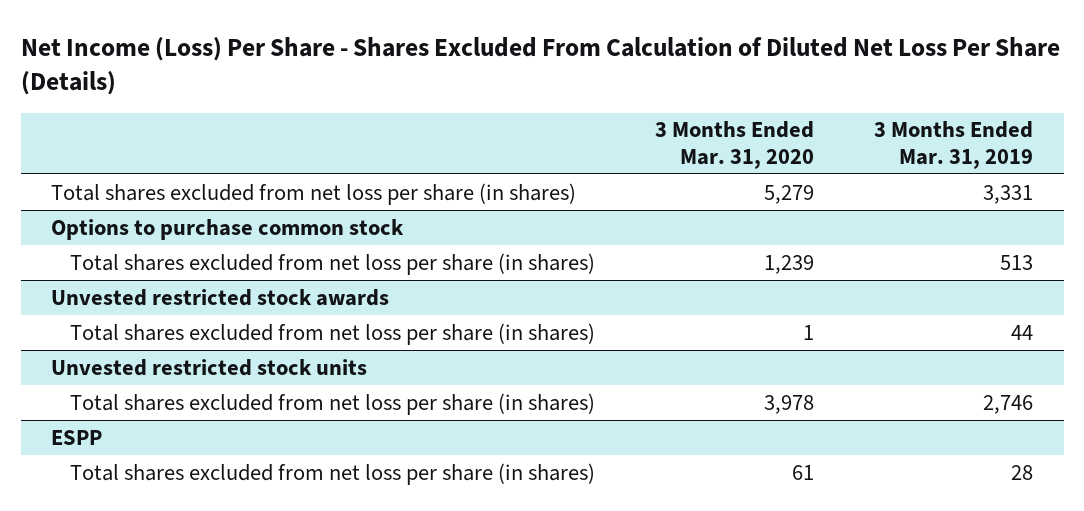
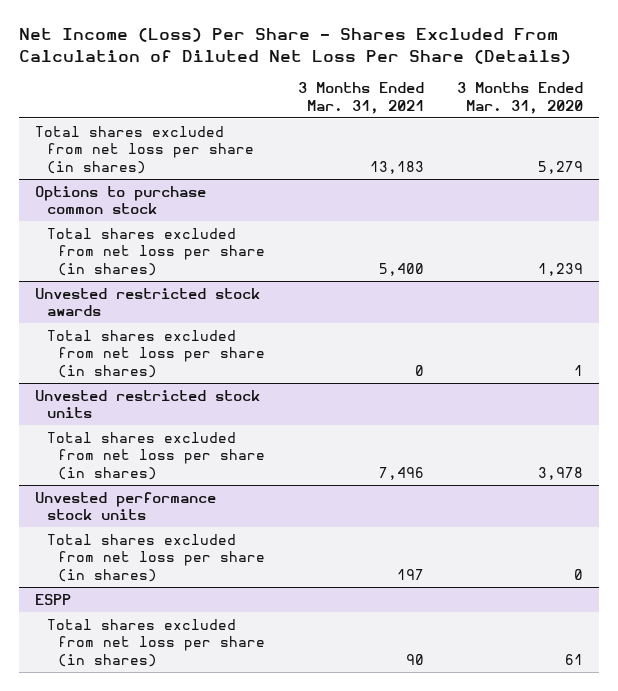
- | 3 Months Ended Mar. 31, 2020 | 3 Months Ended Mar. 31, 2019
+ | 3 Months Ended Mar. 31, 2021 | 3 Months Ended Mar. 31, 2020
+ Unvested performance stock units
+ Total shares excluded from net loss per share (in shares) | 197 | 0

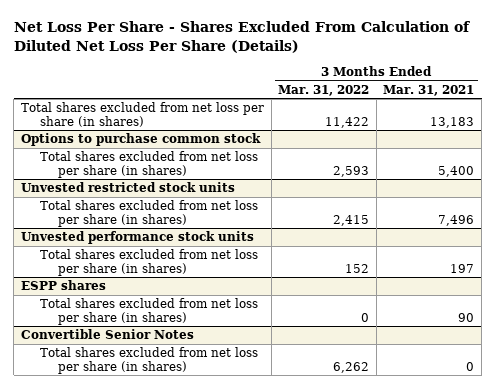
- Net Income (Loss) Per Share - Shares Excluded From Calculation of Diluted Net Loss Per Share (Details)
+ Net Loss Per Share - Shares Excluded From Calculation of Diluted Net Loss Per Share (Details)
- | 3 Months Ended Mar. 31, 2021 | 3 Months Ended Mar. 31, 2020
+ | 3 Months Ended Mar. 31, 2022 | 3 Months Ended Mar. 31, 2021
- Unvested restricted stock awards
- Total shares excluded from net loss per share (in shares) | 0 | 1
- ESPP
+ ESPP shares
+ Convertible Senior Notes
+ Total shares excluded from net loss per share (in shares) | 6,262 | 0

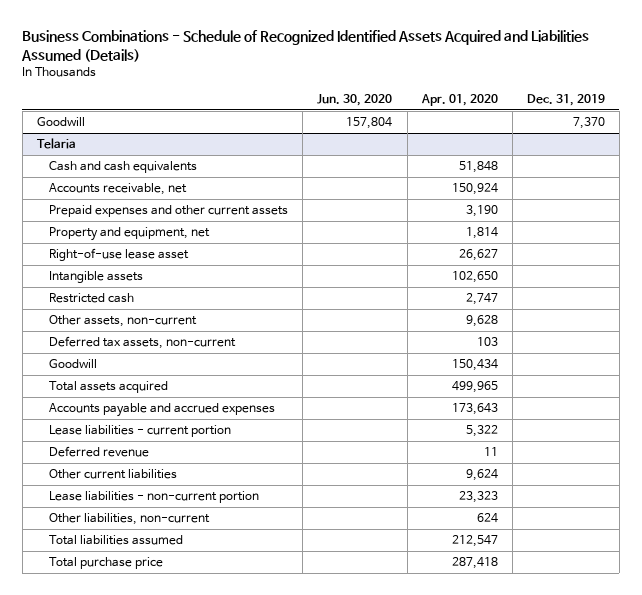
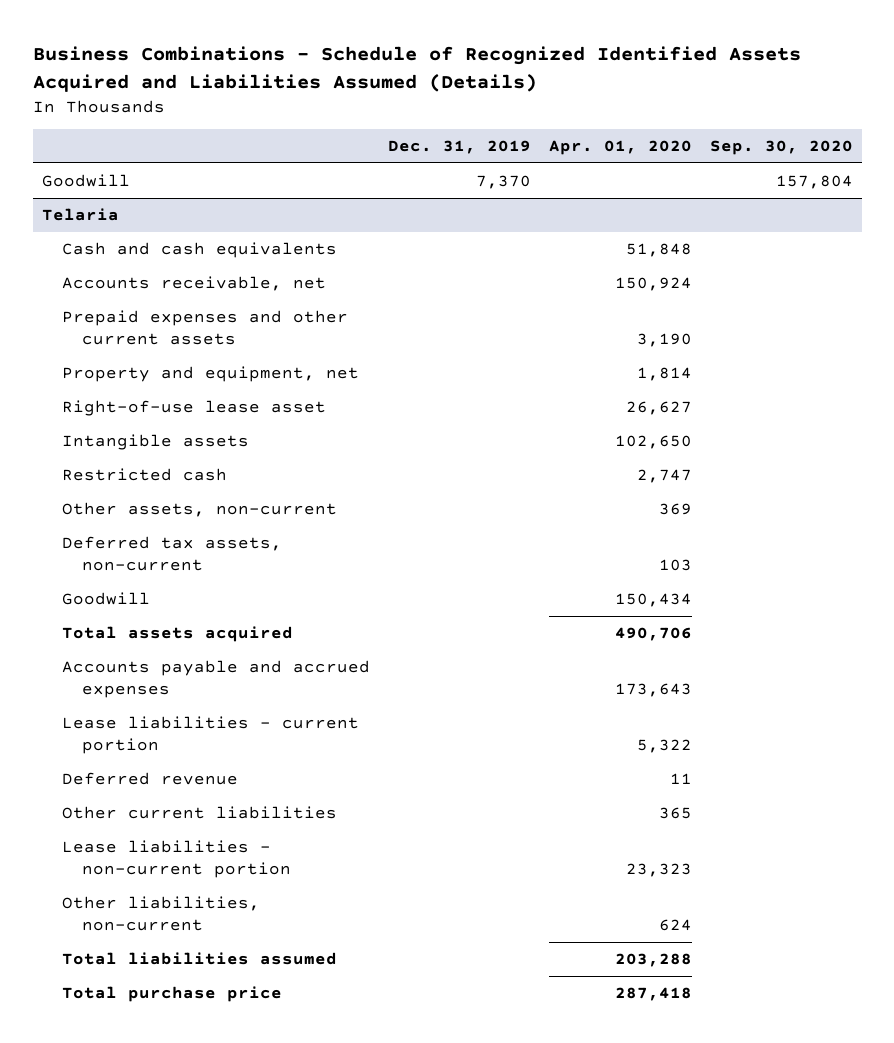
- | Jun. 30, 2020 | Apr. 01, 2020 | Dec. 31, 2019
+ | Dec. 31, 2019 | Apr. 01, 2020 | Sep. 30, 2020
@ Telaria
- Other assets, non-current | | 9,628 |
+ Other assets, non-current | | 369 |
- Total assets acquired | | 499,965 |
+ Total assets acquired | | 490,706 |
- Other current liabilities | | 9,624 |
+ Other current liabilities | | 365 |
- Total liabilities assumed | | 212,547 |
+ Total liabilities assumed | | 203,288 |

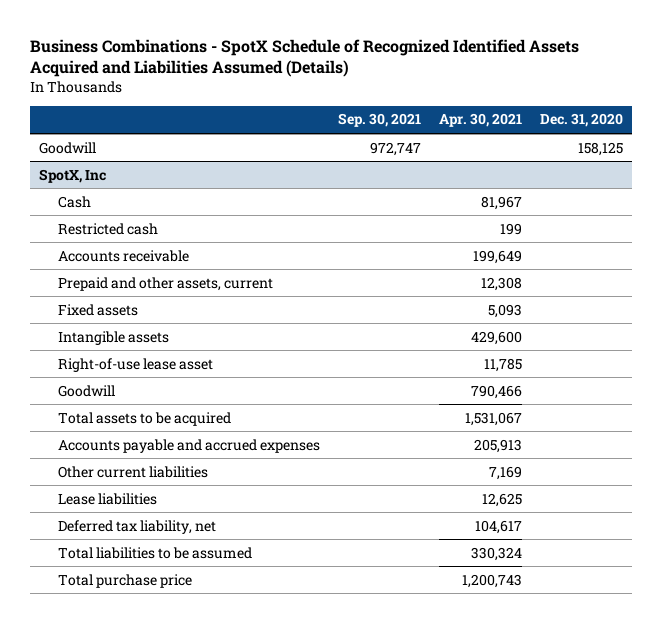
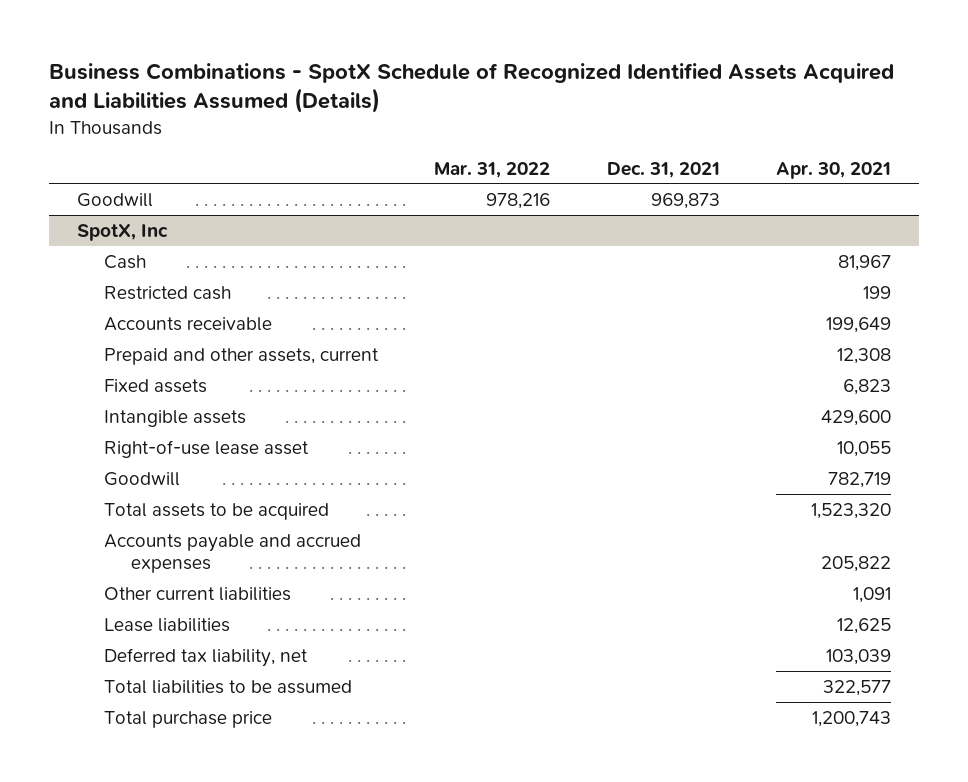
- | Sep. 30, 2021 | Apr. 30, 2021 | Dec. 31, 2020
+ | Mar. 31, 2022 | Dec. 31, 2021 | Apr. 30, 2021
@ SpotX, Inc
- Fixed assets | | 5,093 |
+ Fixed assets | | | 6,823
- Right-of-use lease asset | | 11,785 |
- Goodwill | | 790,466 |
- Total assets to be acquired | | 1,531,067 |
- Accounts payable and accrued expenses | | 205,913 |
- Other current liabilities | | 7,169 |
+ Right-of-use lease asset | | | 10,055
+ Goodwill | | | 782,719
+ Total assets to be acquired | | | 1,523,320
+ Accounts payable and accrued expenses | | | 205,822
+ Other current liabilities | | | 1,091
- Deferred tax liability, net | | 104,617 |
- Total liabilities to be assumed | | 330,324 |
+ Deferred tax liability, net | | | 103,039
+ Total liabilities to be assumed | | | 322,577

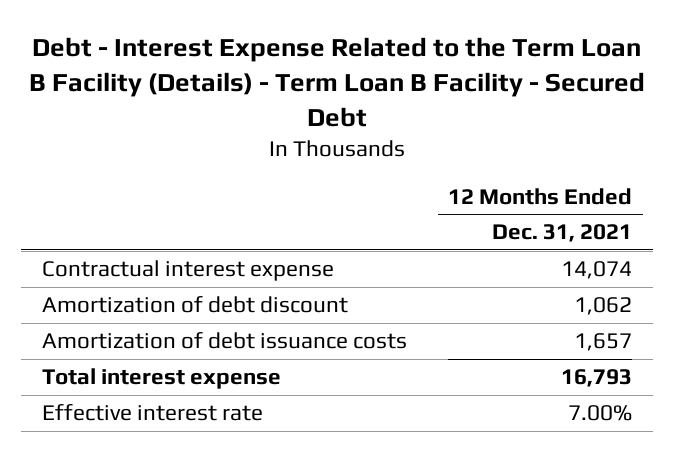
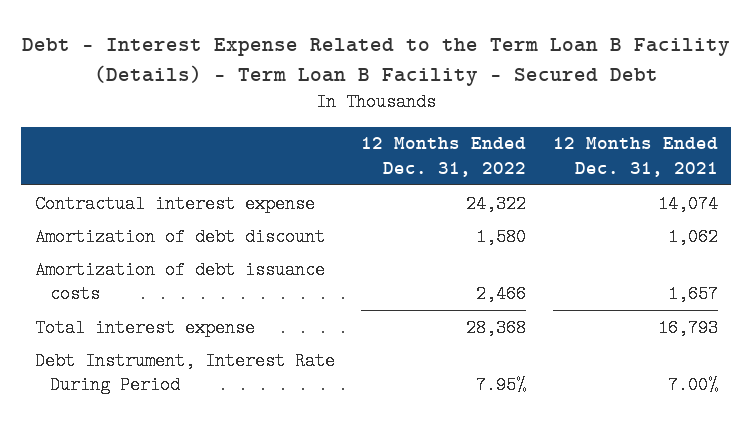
- | 12 Months Ended Dec. 31, 2021
+ | 12 Months Ended Dec. 31, 2022 | 12 Months Ended Dec. 31, 2021
- Effective interest rate | 7.00%
+ Debt Instrument, Interest Rate During Period | 7.95% | 7.00%

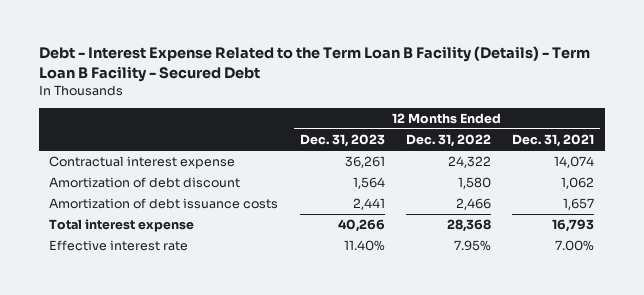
- | 12 Months Ended Dec. 31, 2022 | 12 Months Ended Dec. 31, 2021
+ | 12 Months Ended Dec. 31, 2023 | 12 Months Ended Dec. 31, 2022 | 12 Months Ended Dec. 31, 2021
- Debt Instrument, Interest Rate During Period | 7.95% | 7.00%
+ Effective interest rate | 11.40% | 7.95% | 7.00%

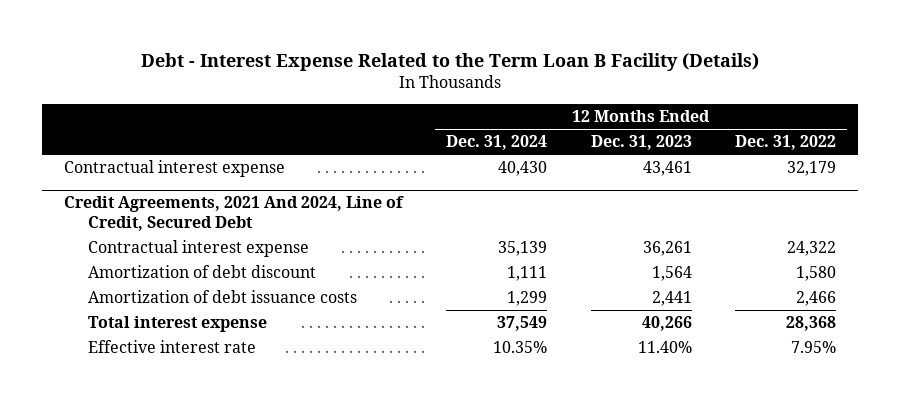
- Debt - Interest Expense Related to the Term Loan B Facility (Details) - Term Loan B Facility - Secured Debt
+ Debt - Interest Expense Related to the Term Loan B Facility (Details)
- | 12 Months Ended Dec. 31, 2023 | 12 Months Ended Dec. 31, 2022 | 12 Months Ended Dec. 31, 2021
+ | 12 Months Ended Dec. 31, 2024 | 12 Months Ended Dec. 31, 2023 | 12 Months Ended Dec. 31, 2022
+ Contractual interest expense | 40,430 | 43,461 | 32,179
+ Credit Agreements, 2021 And 2024, Line of Credit, Secured Debt

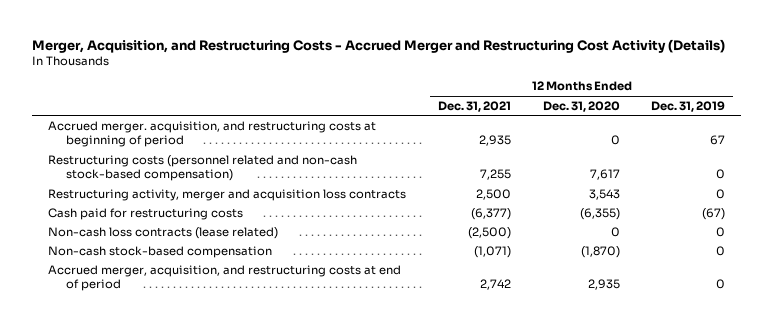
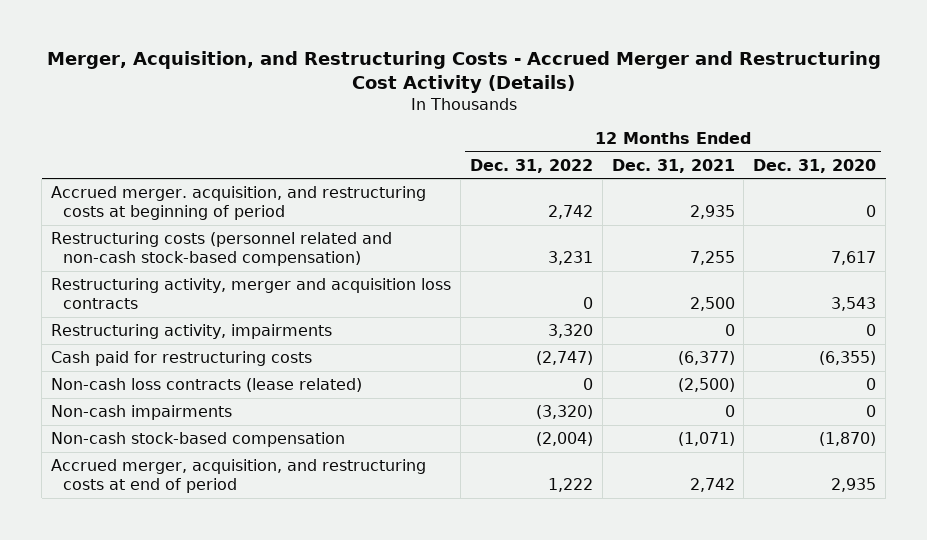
- | 12 Months Ended Dec. 31, 2021 | 12 Months Ended Dec. 31, 2020 | 12 Months Ended Dec. 31, 2019
+ | 12 Months Ended Dec. 31, 2022 | 12 Months Ended Dec. 31, 2021 | 12 Months Ended Dec. 31, 2020
+ Restructuring activity, impairments | 3,320 | 0 | 0
+ Non-cash impairments | (3,320) | 0 | 0

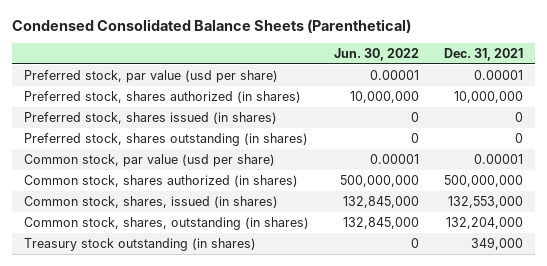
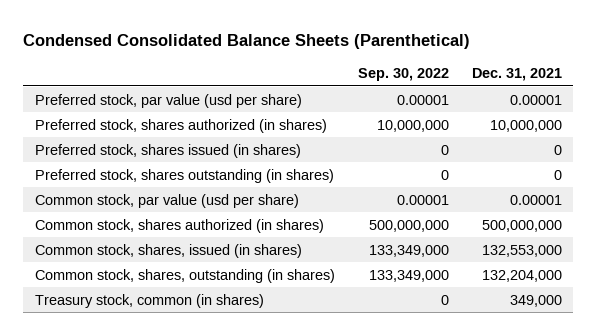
- | Jun. 30, 2022 | Dec. 31, 2021
+ | Sep. 30, 2022 | Dec. 31, 2021
- Treasury stock outstanding (in shares) | 0 | 349,000
+ Treasury stock, common (in shares) | 0 | 349,000

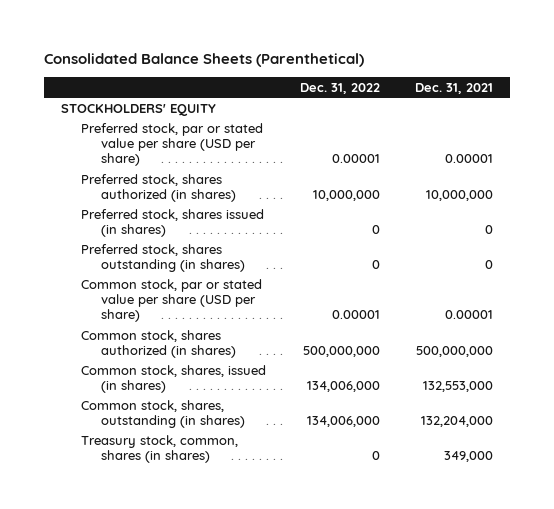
- Condensed Consolidated Balance Sheets (Parenthetical)
+ Consolidated Balance Sheets (Parenthetical)
- | Sep. 30, 2022 | Dec. 31, 2021
+ | Dec. 31, 2022 | Dec. 31, 2021
- Preferred stock, par value (usd per share) | 0.00001 | 0.00001
+ STOCKHOLDERS' EQUITY
+ Preferred stock, par or stated value per share (USD per share) | 0.00001 | 0.00001
- Common stock, par value (usd per share) | 0.00001 | 0.00001
+ Common stock, par or stated value per share (USD per share) | 0.00001 | 0.00001
- Treasury stock, common (in shares) | 0 | 349,000
+ Treasury stock, common, shares (in shares) | 0 | 349,000

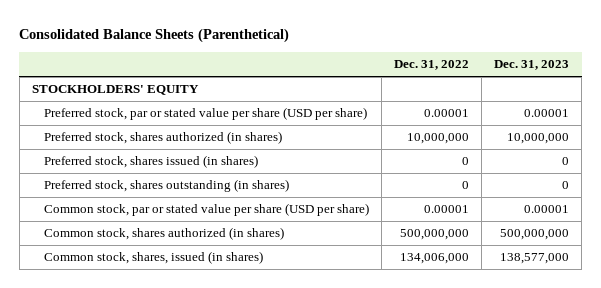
- | Dec. 31, 2022 | Dec. 31, 2021
+ | Dec. 31, 2022 | Dec. 31, 2023
- Common stock, shares, outstanding (in shares) | 134,006,000 | 132,204,000
- Treasury stock, common, shares (in shares) | 0 | 349,000

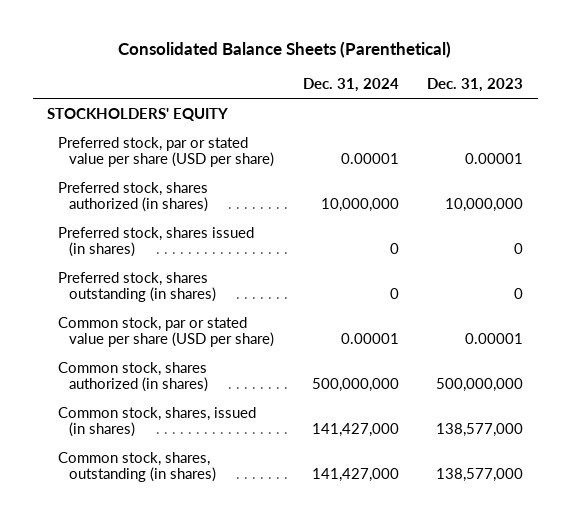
- | Dec. 31, 2022 | Dec. 31, 2023
+ | Dec. 31, 2024 | Dec. 31, 2023
+ Common stock, shares, outstanding (in shares) | 141,427,000 | 138,577,000

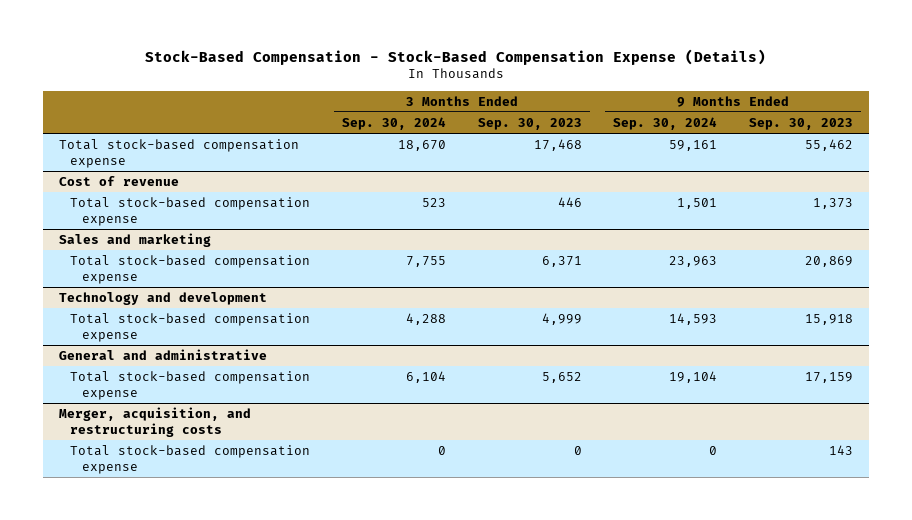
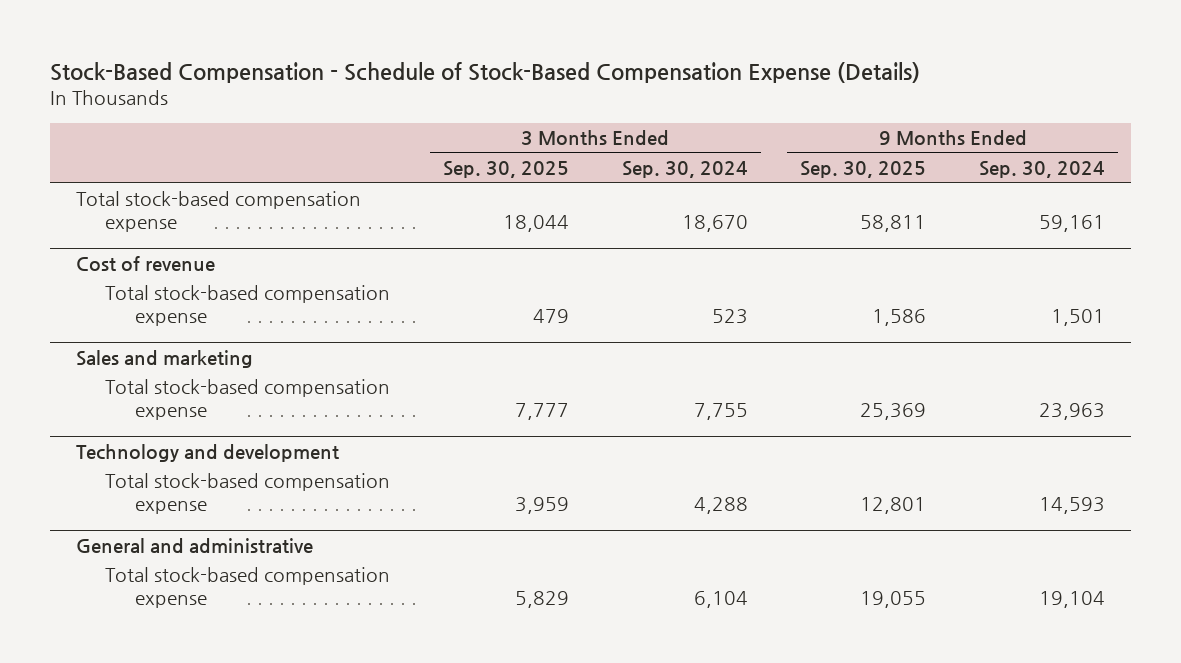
- Stock-Based Compensation - Stock-Based Compensation Expense (Details)
+ Stock-Based Compensation - Schedule of Stock-Based Compensation Expense (Details)
- | 3 Months Ended Sep. 30, 2024 | 3 Months Ended Sep. 30, 2023 | 9 Months Ended Sep. 30, 2024 | 9 Months Ended Sep. 30, 2023
+ | 3 Months Ended Sep. 30, 2025 | 3 Months Ended Sep. 30, 2024 | 9 Months Ended Sep. 30, 2025 | 9 Months Ended Sep. 30, 2024
- Merger, acquisition, and restructuring costs
- Total stock-based compensation expense | 0 | 0 | 0 | 143

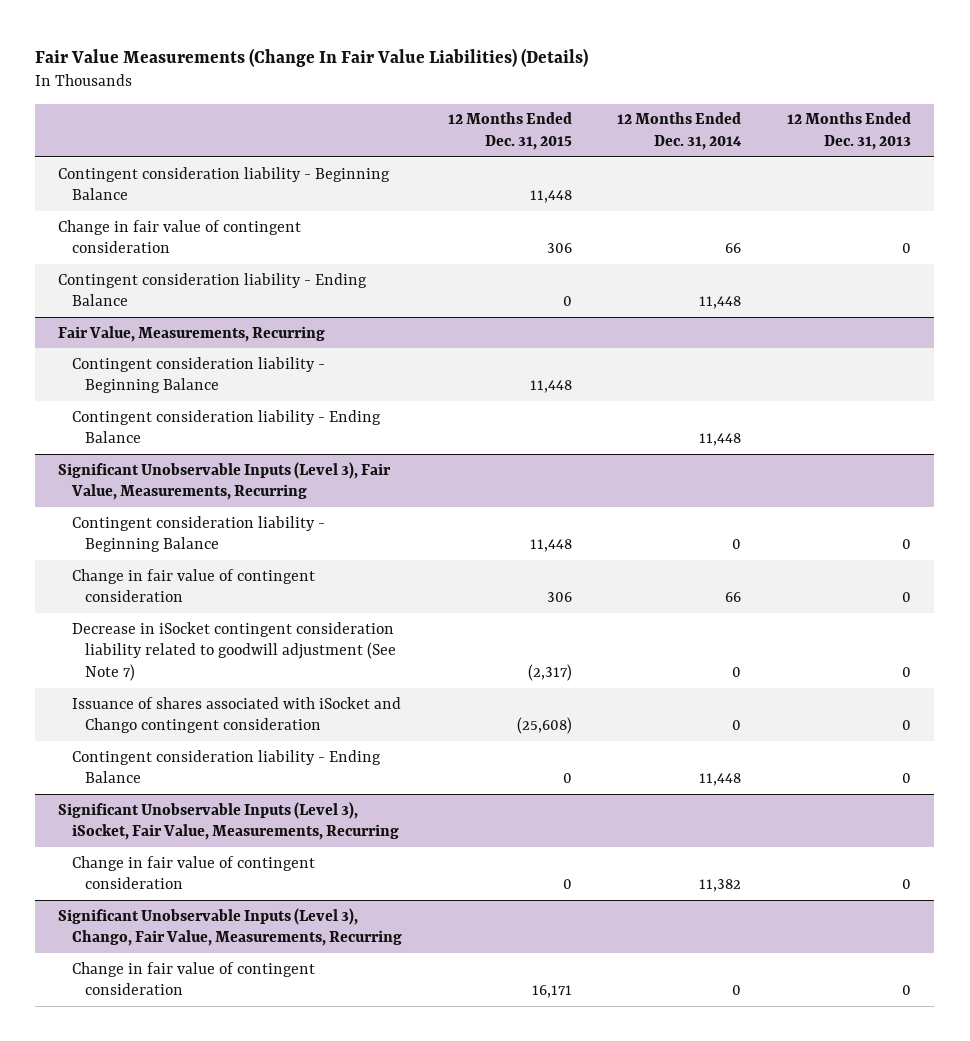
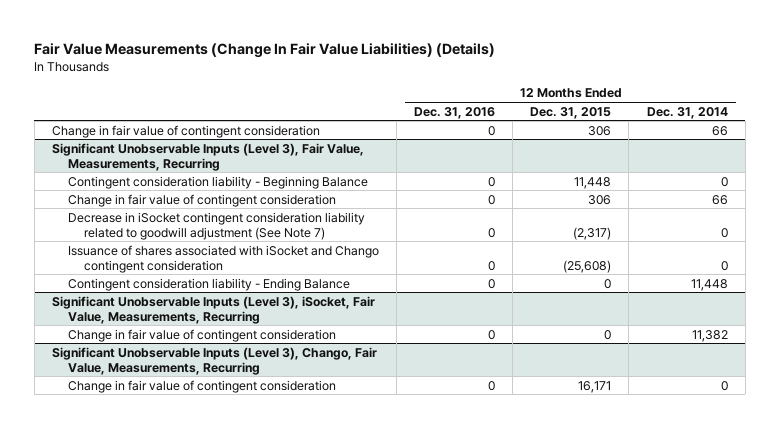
- | 12 Months Ended Dec. 31, 2015 | 12 Months Ended Dec. 31, 2014 | 12 Months Ended Dec. 31, 2013
+ | 12 Months Ended Dec. 31, 2016 | 12 Months Ended Dec. 31, 2015 | 12 Months Ended Dec. 31, 2014
- Contingent consideration liability - Beginning Balance | 11,448 | |
- Contingent consideration liability - Ending Balance | 0 | 11,448 |
- Fair Value, Measurements, Recurring
- Contingent consideration liability - Beginning Balance | 11,448 | |
- Contingent consideration liability - Ending Balance | | 11,448 |

